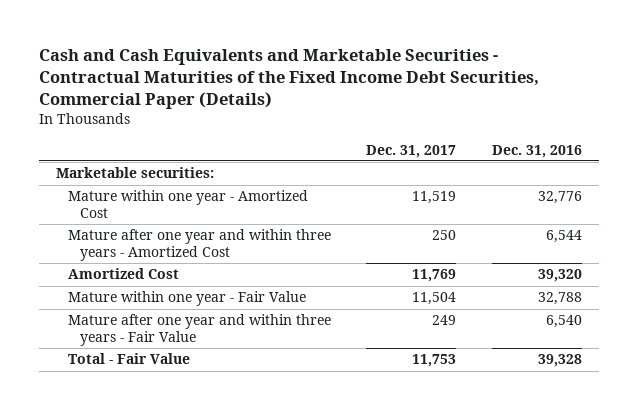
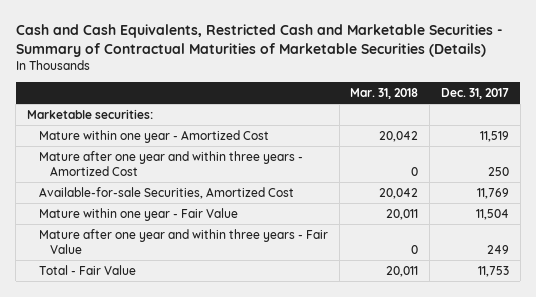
- Cash and Cash Equivalents and Marketable Securities - Contractual Maturities of the Fixed Income Debt Securities, Commercial Paper (Details)
+ Cash and Cash Equivalents, Restricted Cash and Marketable Securities - Summary of Contractual Maturities of Marketable Securities (Details)
- | Dec. 31, 2017 | Dec. 31, 2016
+ | Mar. 31, 2018 | Dec. 31, 2017
- Amortized Cost | 11,769 | 39,320
+ Available-for-sale Securities, Amortized Cost | 20,042 | 11,769

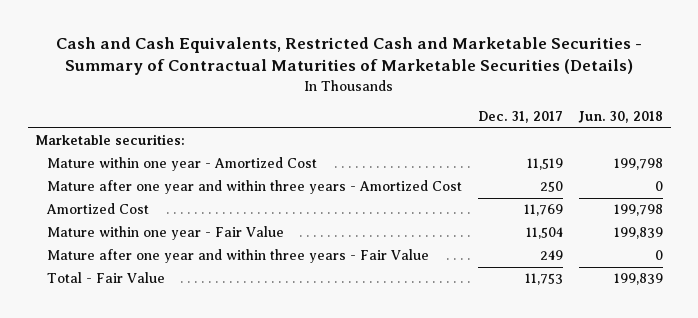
- | Mar. 31, 2018 | Dec. 31, 2017
+ | Dec. 31, 2017 | Jun. 30, 2018
- Available-for-sale Securities, Amortized Cost | 20,042 | 11,769
+ Amortized Cost | 11,769 | 199,798

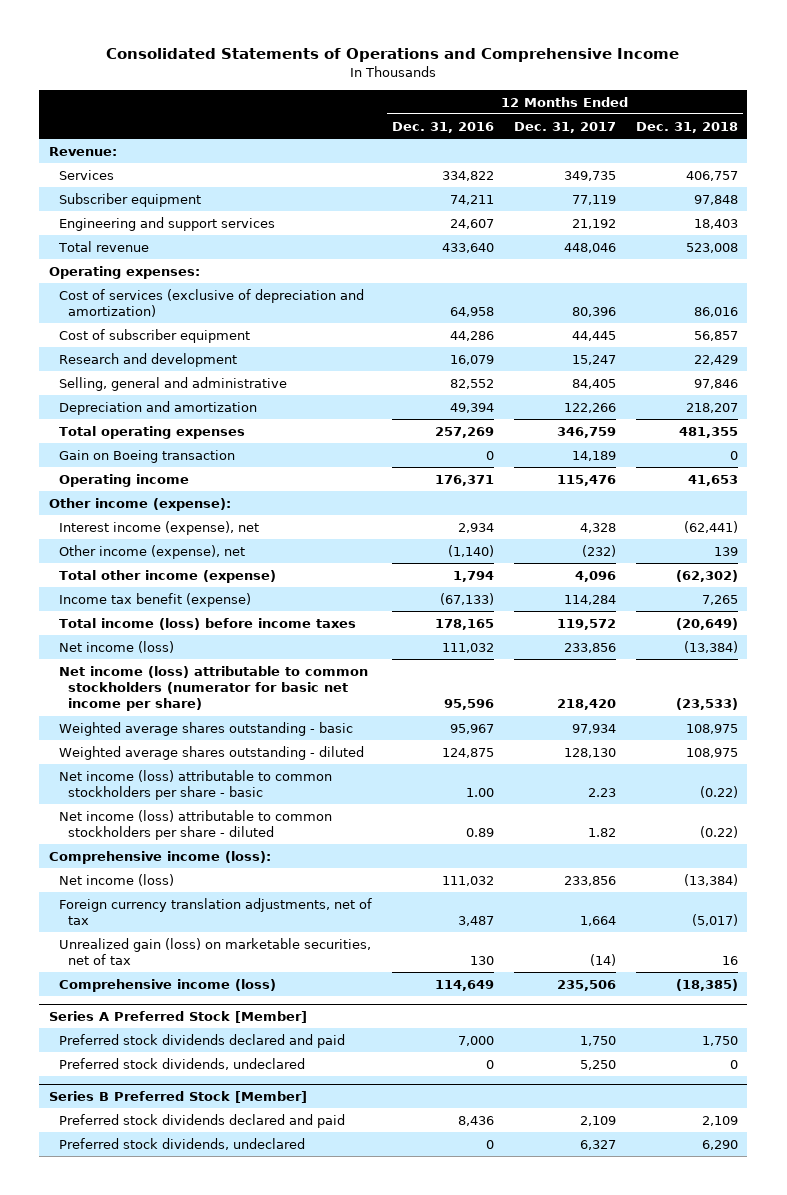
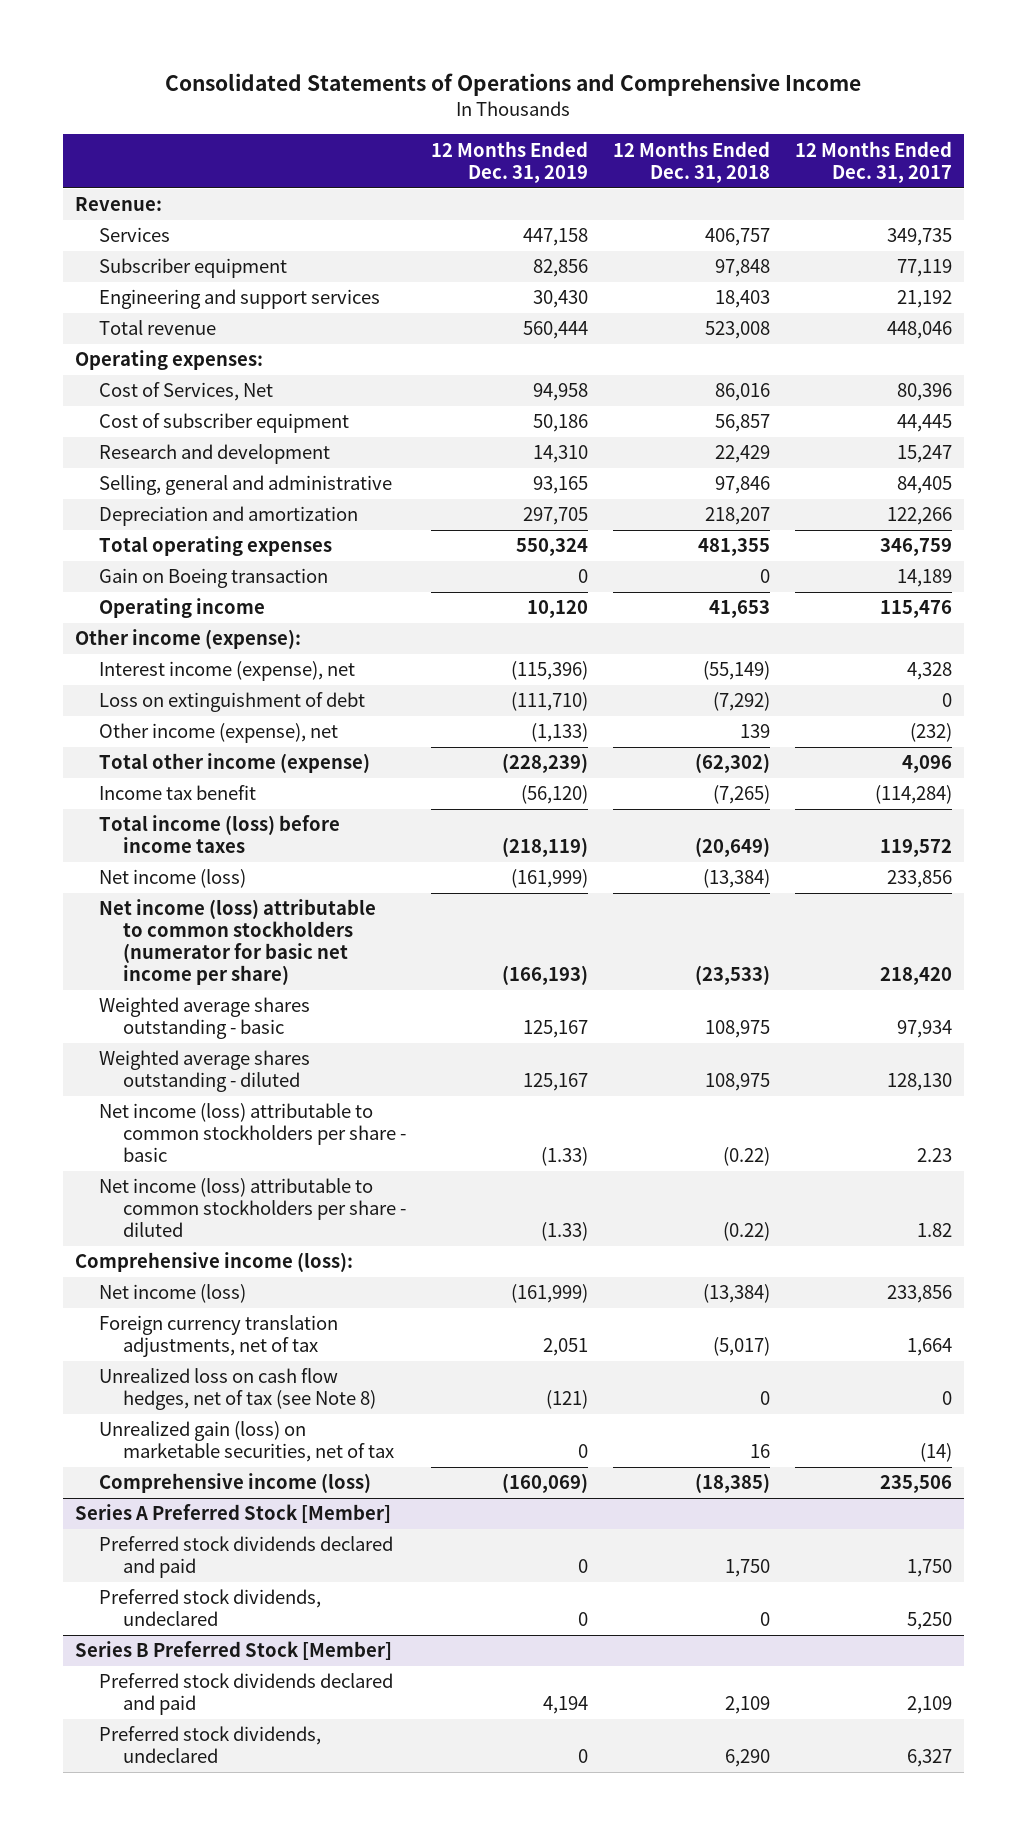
- | 12 Months Ended Dec. 31, 2016 | 12 Months Ended Dec. 31, 2017 | 12 Months Ended Dec. 31, 2018
+ | 12 Months Ended Dec. 31, 2019 | 12 Months Ended Dec. 31, 2018 | 12 Months Ended Dec. 31, 2017
- Cost of services (exclusive of depreciation and amortization) | 64,958 | 80,396 | 86,016
+ Cost of Services, Net | 94,958 | 86,016 | 80,396
- Interest income (expense), net | 2,934 | 4,328 | (62,441)
+ Interest income (expense), net | (115,396) | (55,149) | 4,328
+ Loss on extinguishment of debt | (111,710) | (7,292) | 0
- Income tax benefit (expense) | (67,133) | 114,284 | 7,265
+ Income tax benefit | (56,120) | (7,265) | (114,284)
+ Unrealized loss on cash flow hedges, net of tax (see Note 8) | (121) | 0 | 0

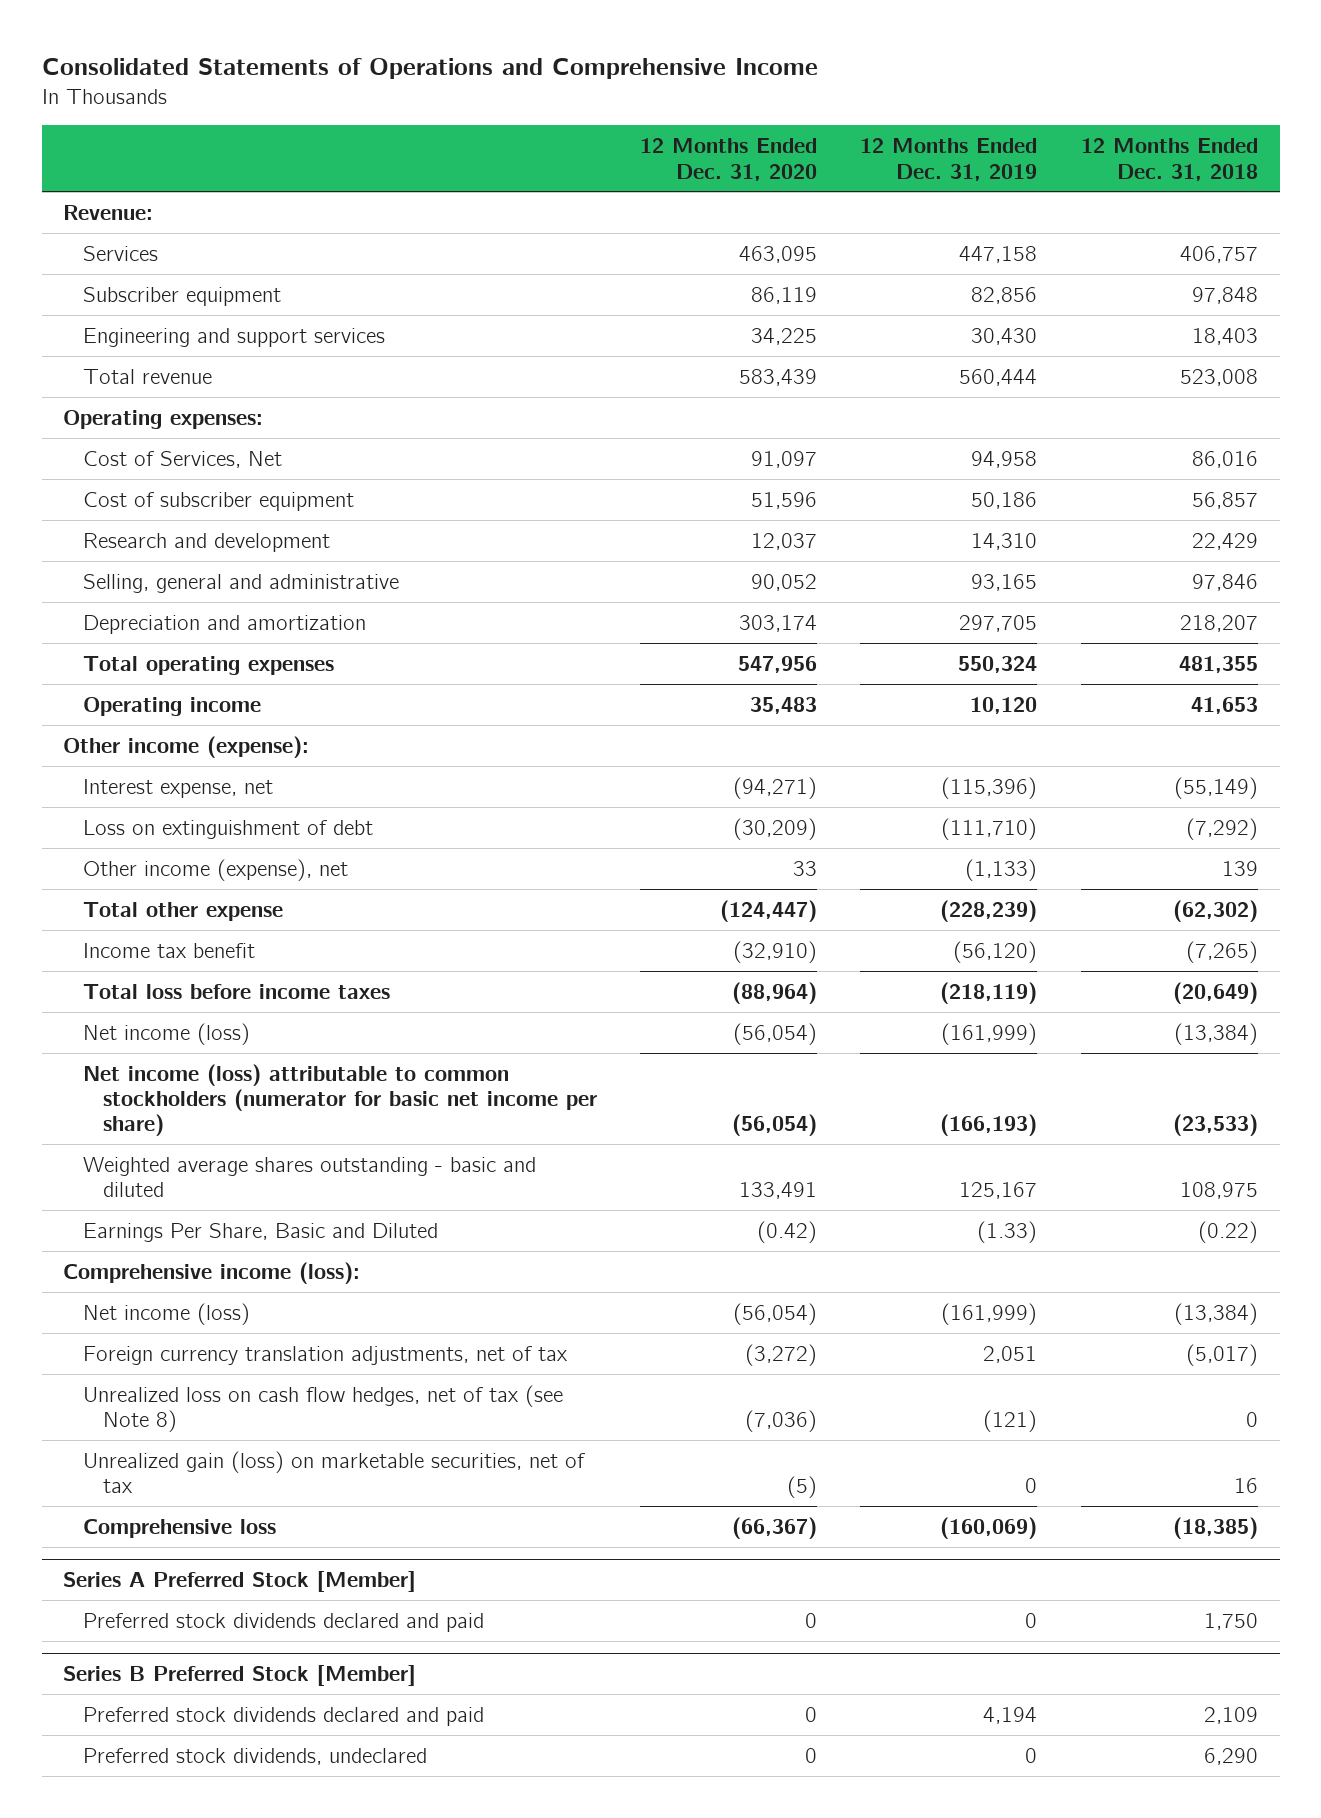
- | 12 Months Ended Dec. 31, 2019 | 12 Months Ended Dec. 31, 2018 | 12 Months Ended Dec. 31, 2017
+ | 12 Months Ended Dec. 31, 2020 | 12 Months Ended Dec. 31, 2019 | 12 Months Ended Dec. 31, 2018
- Gain on Boeing transaction | 0 | 0 | 14,189
- Interest income (expense), net | (115,396) | (55,149) | 4,328
+ Interest expense, net | (94,271) | (115,396) | (55,149)
- Total other income (expense) | (228,239) | (62,302) | 4,096
+ Total other expense | (124,447) | (228,239) | (62,302)
- Total income (loss) before income taxes | (218,119) | (20,649) | 119,572
+ Total loss before income taxes | (88,964) | (218,119) | (20,649)
- Weighted average shares outstanding - basic | 125,167 | 108,975 | 97,934
- Weighted average shares outstanding - diluted | 125,167 | 108,975 | 128,130
- Net income (loss) attributable to common stockholders per share - basic | (1.33) | (0.22) | 2.23
- Net income (loss) attributable to common stockholders per share - diluted | (1.33) | (0.22) | 1.82
+ Weighted average shares outstanding - basic and diluted | 133,491 | 125,167 | 108,975
+ Earnings Per Share, Basic and Diluted | (0.42) | (1.33) | (0.22)
- Comprehensive income (loss) | (160,069) | (18,385) | 235,506
+ Comprehensive loss | (66,367) | (160,069) | (18,385)
@ Series A Preferred Stock [Member]
- Preferred stock dividends, undeclared | 0 | 0 | 5,250

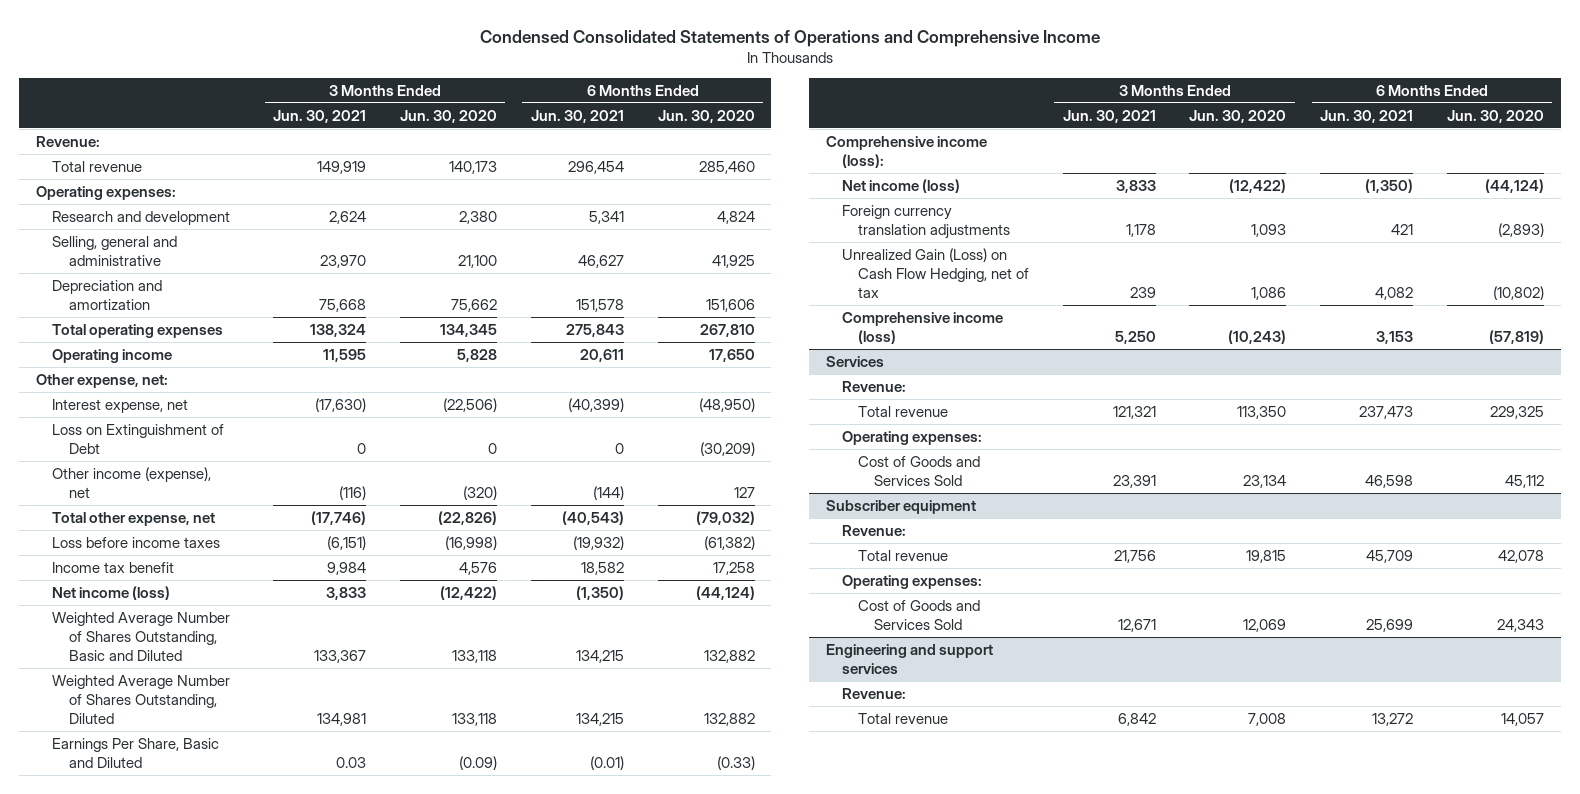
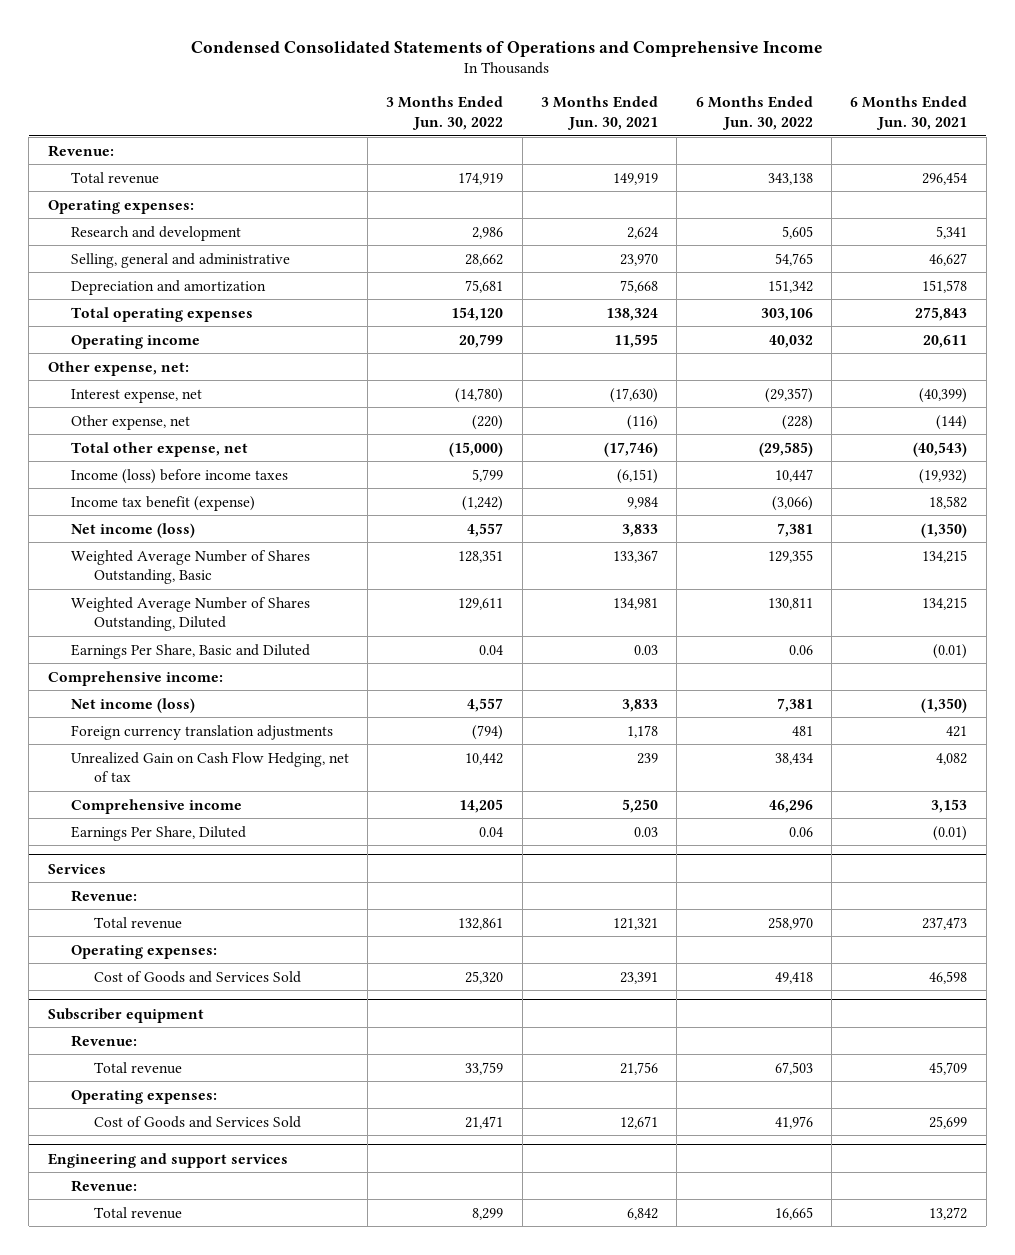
- | 3 Months Ended Jun. 30, 2021 | 3 Months Ended Jun. 30, 2020 | 6 Months Ended Jun. 30, 2021 | 6 Months Ended Jun. 30, 2020
+ | 3 Months Ended Jun. 30, 2022 | 3 Months Ended Jun. 30, 2021 | 6 Months Ended Jun. 30, 2022 | 6 Months Ended Jun. 30, 2021
- Loss on Extinguishment of Debt | 0 | 0 | 0 | (30,209)
- Other income (expense), net | (116) | (320) | (144) | 127
+ Other expense, net | (220) | (116) | (228) | (144)
- Loss before income taxes | (6,151) | (16,998) | (19,932) | (61,382)
- Income tax benefit | 9,984 | 4,576 | 18,582 | 17,258
+ Income (loss) before income taxes | 5,799 | (6,151) | 10,447 | (19,932)
+ Income tax benefit (expense) | (1,242) | 9,984 | (3,066) | 18,582
- Weighted Average Number of Shares Outstanding, Basic and Diluted | 133,367 | 133,118 | 134,215 | 132,882
+ Weighted Average Number of Shares Outstanding, Basic | 128,351 | 133,367 | 129,355 | 134,215
- Comprehensive income (loss):
+ Comprehensive income:
- Unrealized Gain (Loss) on Cash Flow Hedging, net of tax | 239 | 1,086 | 4,082 | (10,802)
- Comprehensive income (loss) | 5,250 | (10,243) | 3,153 | (57,819)
+ Unrealized Gain on Cash Flow Hedging, net of tax | 10,442 | 239 | 38,434 | 4,082
+ Comprehensive income | 14,205 | 5,250 | 46,296 | 3,153
+ Earnings Per Share, Diluted | 0.04 | 0.03 | 0.06 | (0.01)

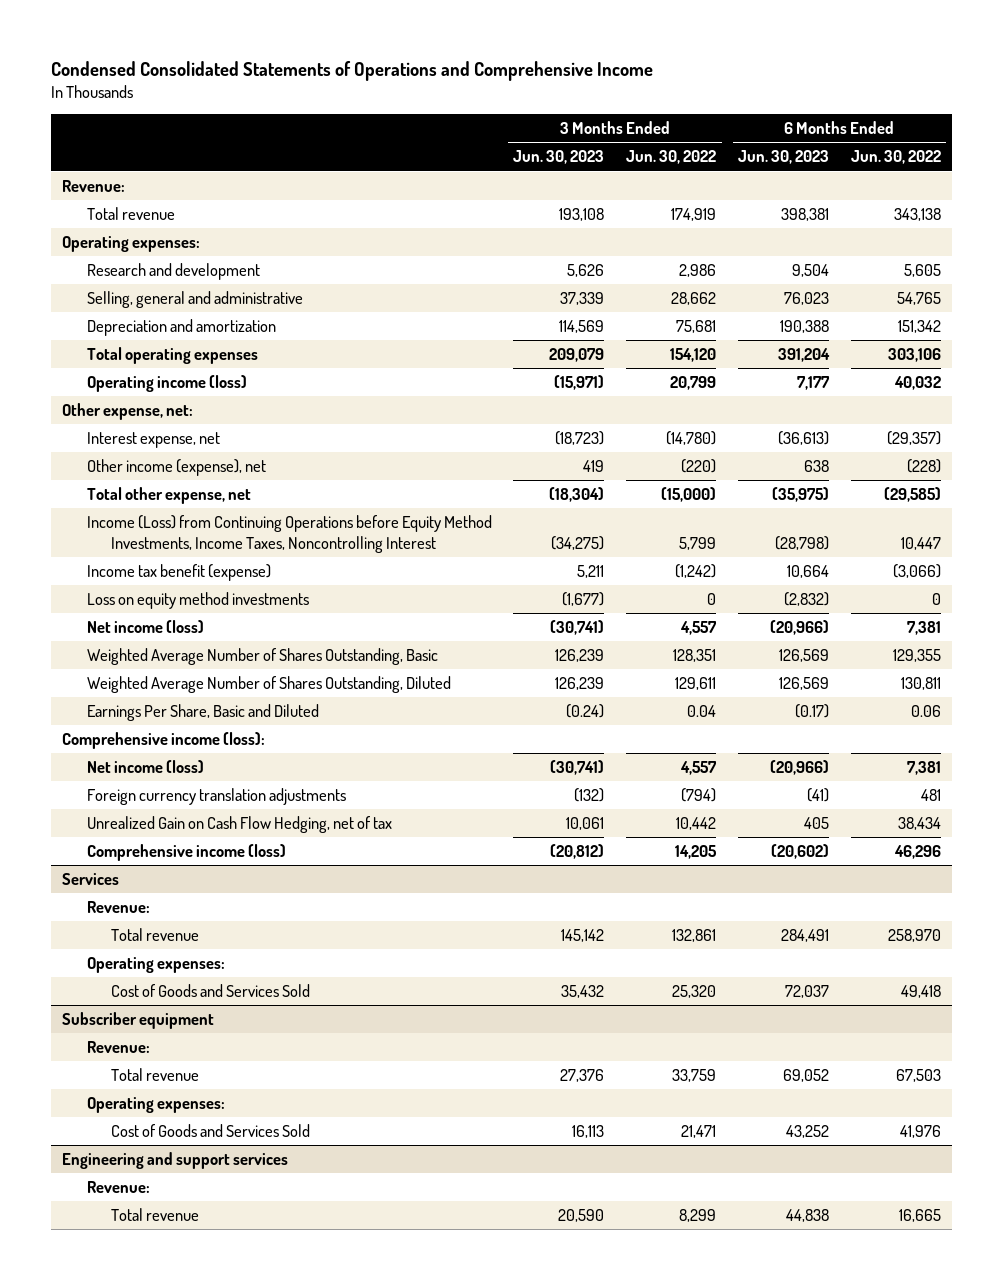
- | 3 Months Ended Jun. 30, 2022 | 3 Months Ended Jun. 30, 2021 | 6 Months Ended Jun. 30, 2022 | 6 Months Ended Jun. 30, 2021
+ | 3 Months Ended Jun. 30, 2023 | 3 Months Ended Jun. 30, 2022 | 6 Months Ended Jun. 30, 2023 | 6 Months Ended Jun. 30, 2022
- Operating income | 20,799 | 11,595 | 40,032 | 20,611
+ Operating income (loss) | (15,971) | 20,799 | 7,177 | 40,032
- Other expense, net | (220) | (116) | (228) | (144)
+ Other income (expense), net | 419 | (220) | 638 | (228)
- Income (loss) before income taxes | 5,799 | (6,151) | 10,447 | (19,932)
+ Income (Loss) from Continuing Operations before Equity Method Investments, Income Taxes, Noncontrolling Interest | (34,275) | 5,799 | (28,798) | 10,447
+ Loss on equity method investments | (1,677) | 0 | (2,832) | 0
- Comprehensive income:
+ Comprehensive income (loss):
- Comprehensive income | 14,205 | 5,250 | 46,296 | 3,153
- Earnings Per Share, Diluted | 0.04 | 0.03 | 0.06 | (0.01)
+ Comprehensive income (loss) | (20,812) | 14,205 | (20,602) | 46,296

